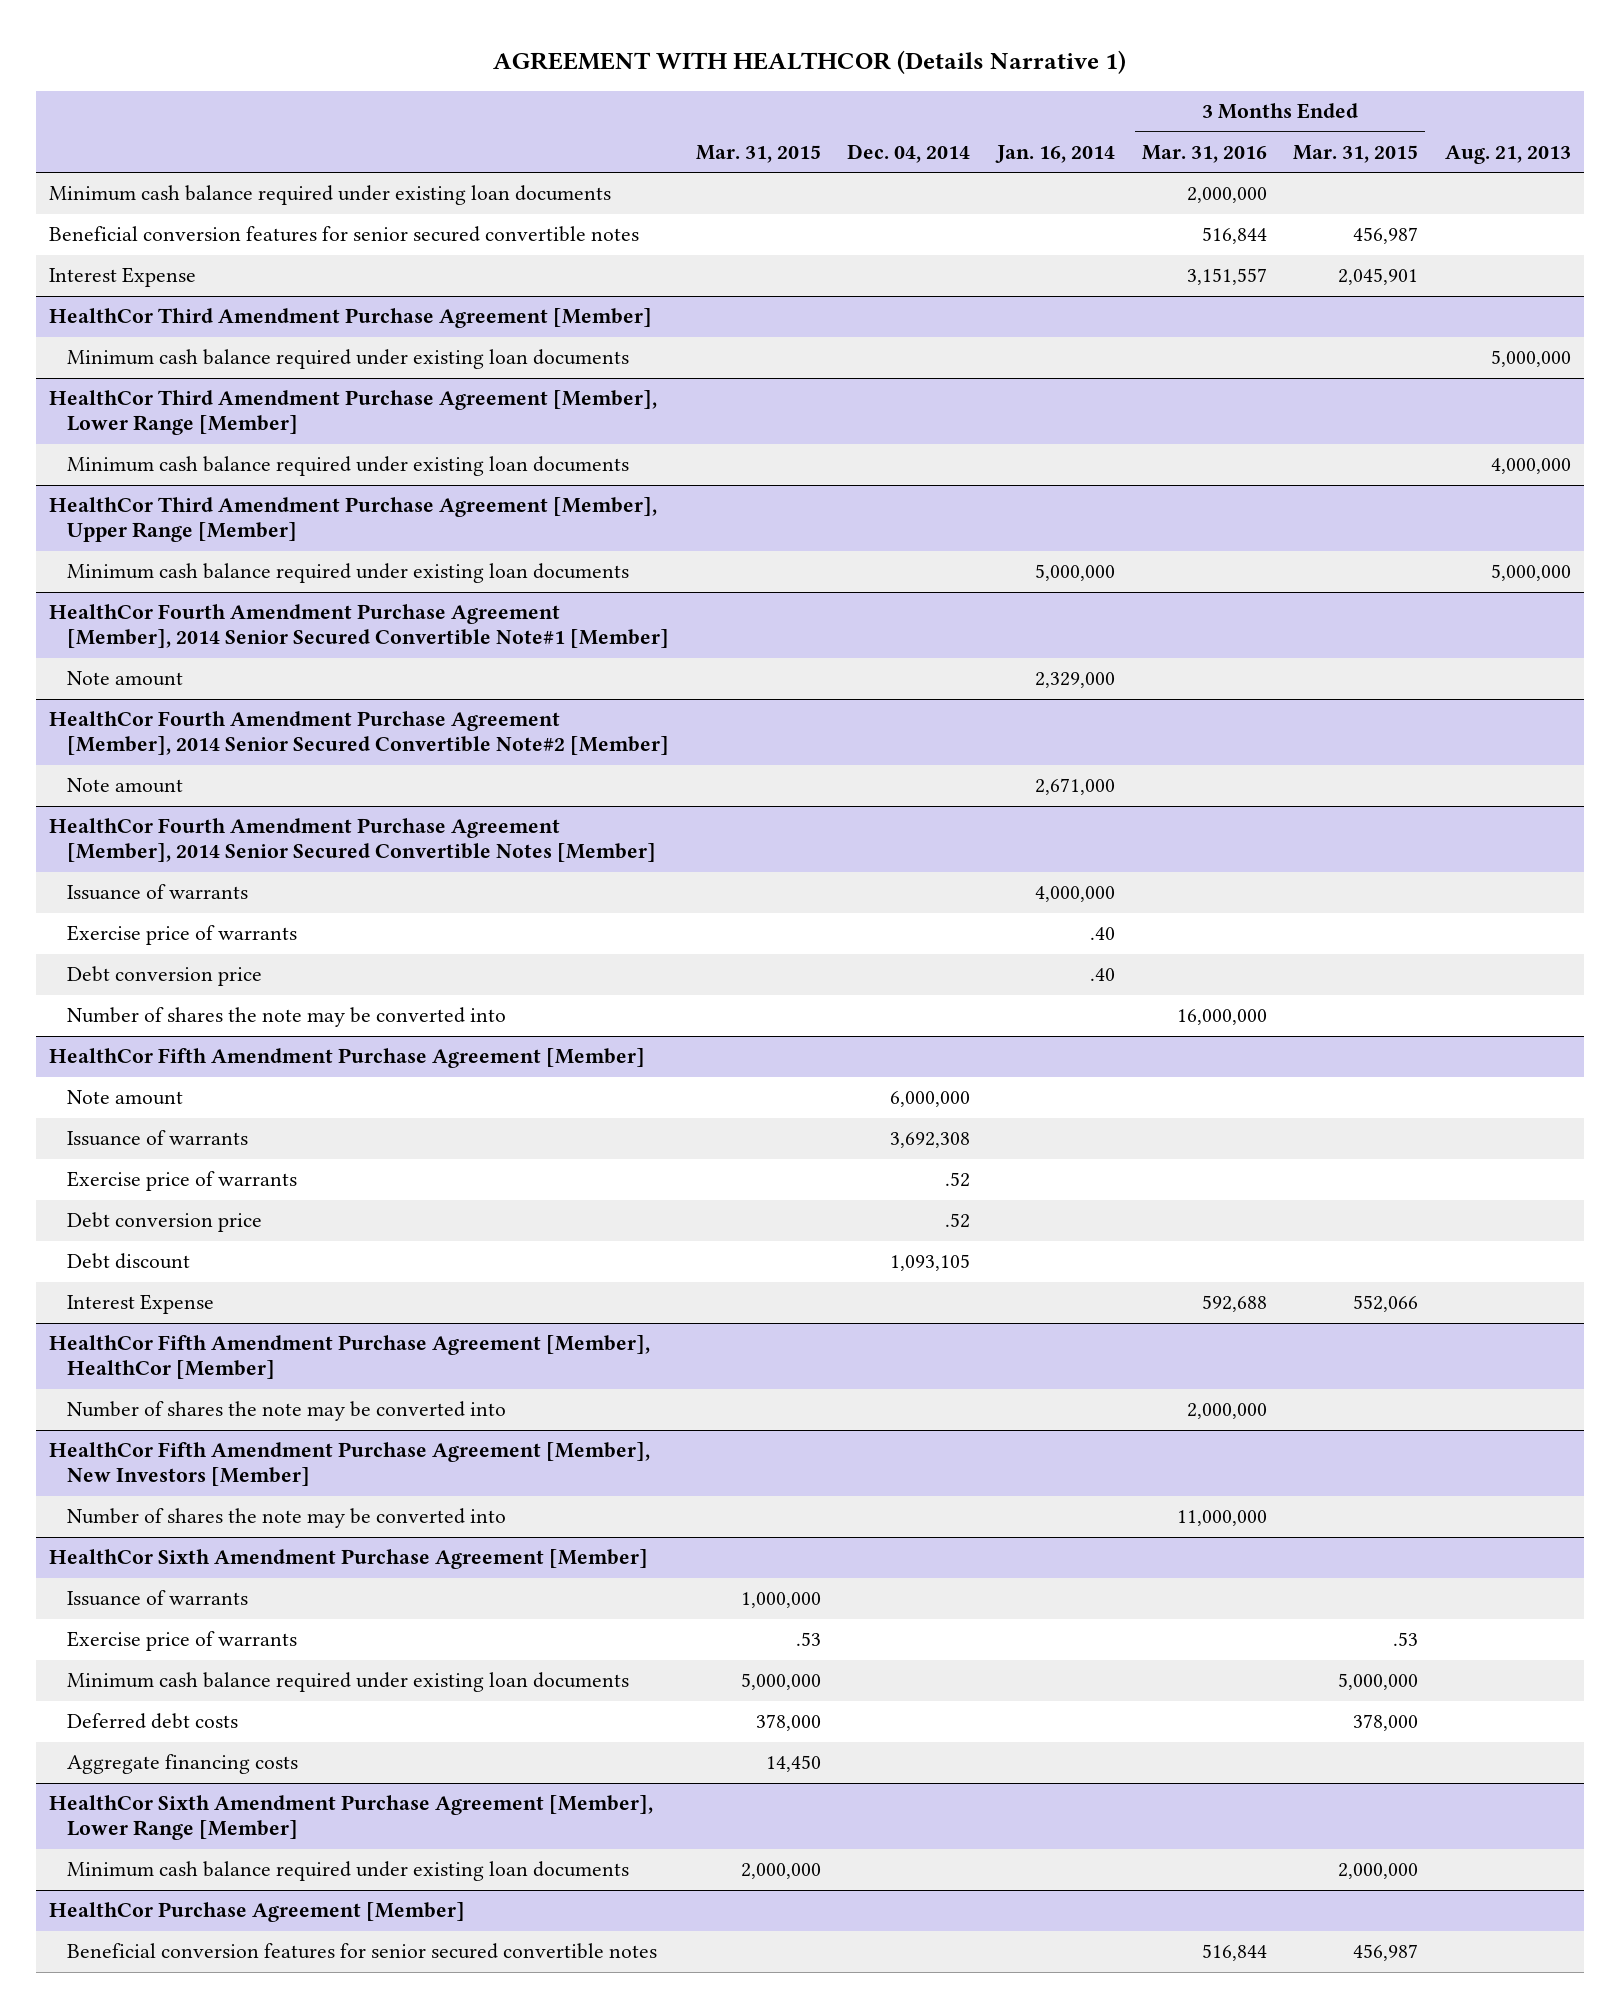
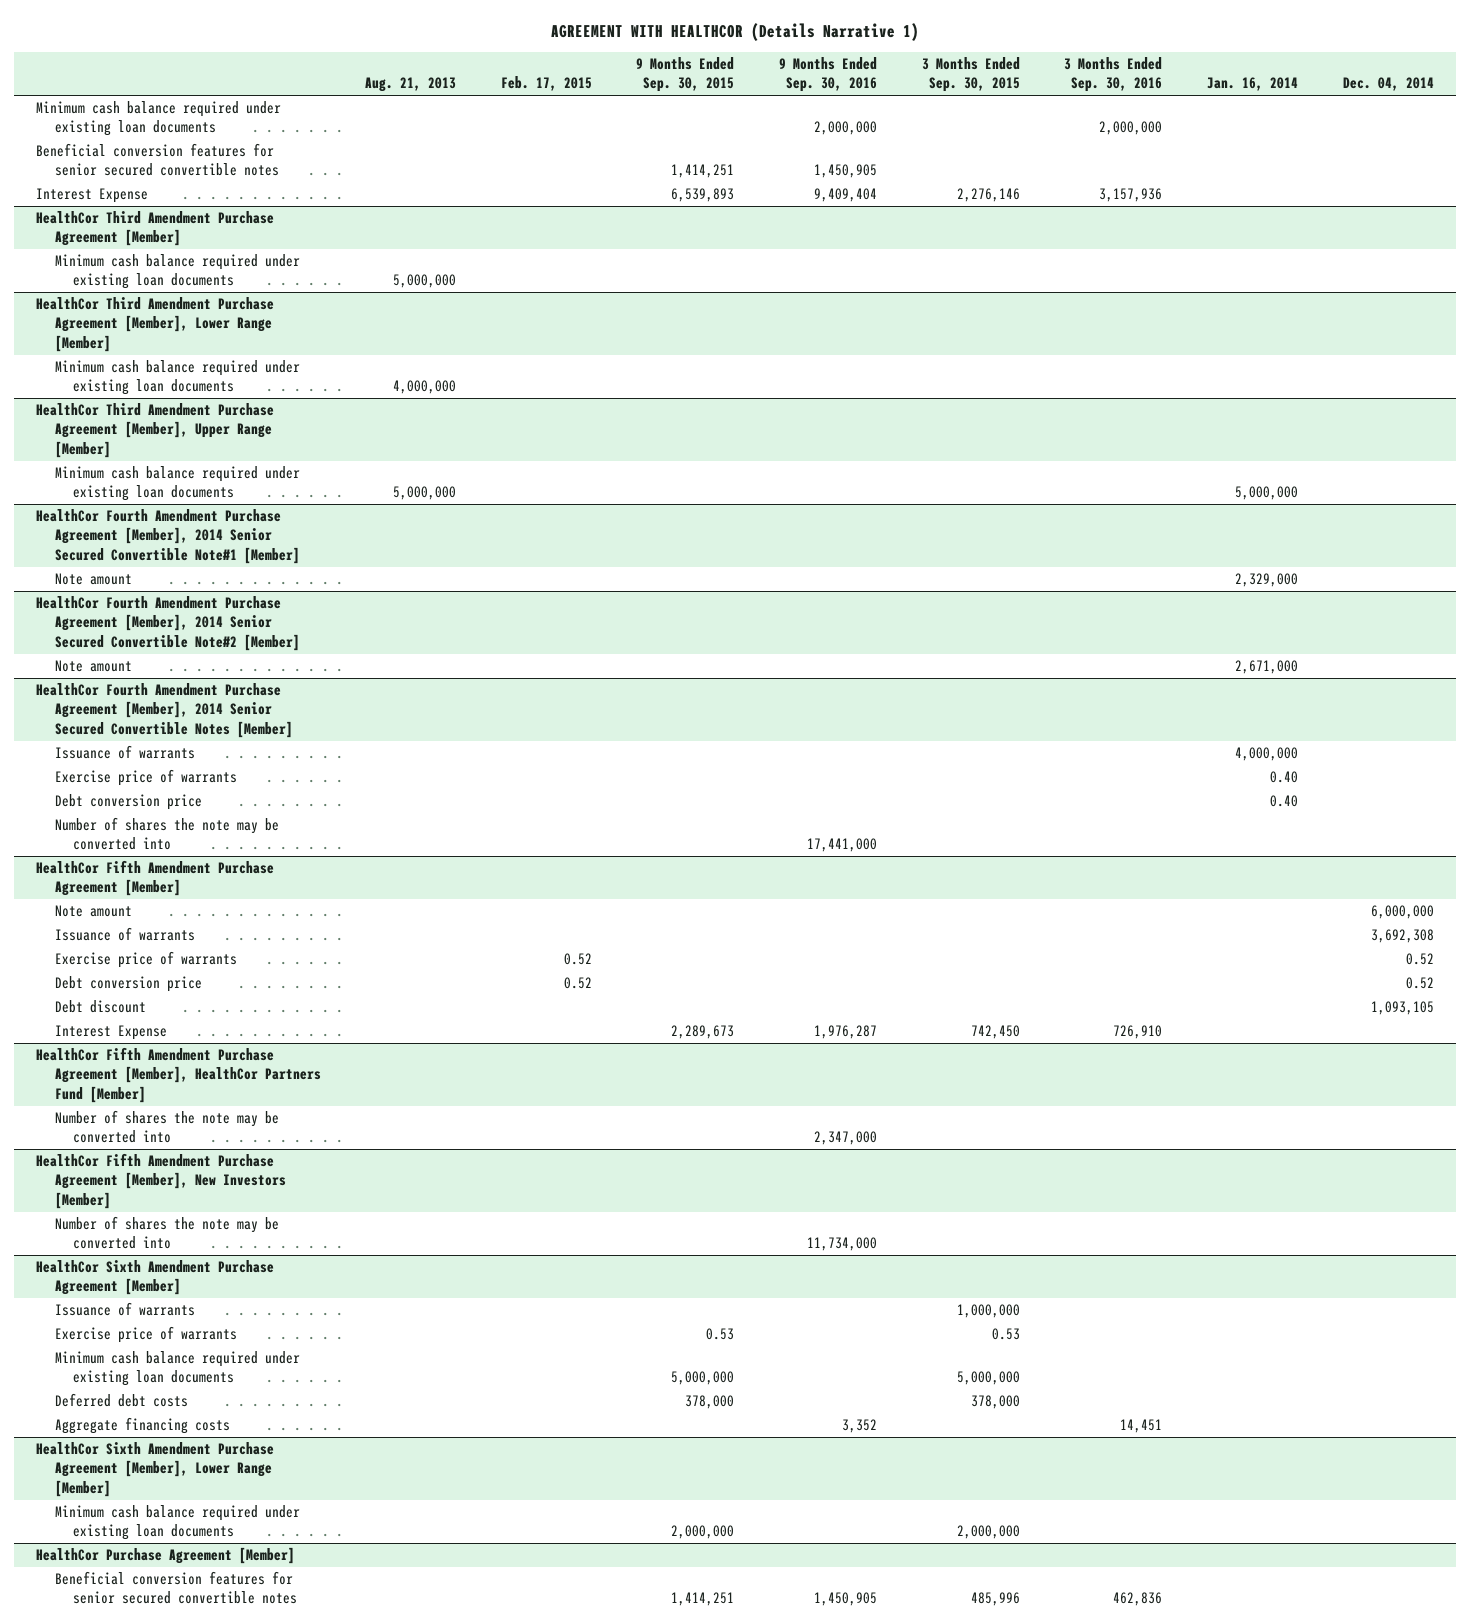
- | Mar. 31, 2015 | Dec. 04, 2014 | Jan. 16, 2014 | 3 Months Ended Mar. 31, 2016 | 3 Months Ended Mar. 31, 2015 | Aug. 21, 2013
+ | Aug. 21, 2013 | Feb. 17, 2015 | 9 Months Ended Sep. 30, 2015 | 9 Months Ended Sep. 30, 2016 | 3 Months Ended Sep. 30, 2015 | 3 Months Ended Sep. 30, 2016 | Jan. 16, 2014 | Dec. 04, 2014
@ HealthCor Fourth Amendment Purchase Agreement [Member], 2014 Senior Secured Convertible Notes [Member]
- Exercise price of warrants | | | .40 | | |
- Debt conversion price | | | .40 | | |
+ Exercise price of warrants | | | | | | | 0.40 |
+ Debt conversion price | | | | | | | 0.40 |
@ HealthCor Fifth Amendment Purchase Agreement [Member]
- Exercise price of warrants | | .52 | | | |
- Debt conversion price | | .52 | | | |
+ Exercise price of warrants | | 0.52 | | | | | | 0.52
+ Debt conversion price | | 0.52 | | | | | | 0.52
- HealthCor Fifth Amendment Purchase Agreement [Member], HealthCor [Member]
+ HealthCor Fifth Amendment Purchase Agreement [Member], HealthCor Partners Fund [Member]

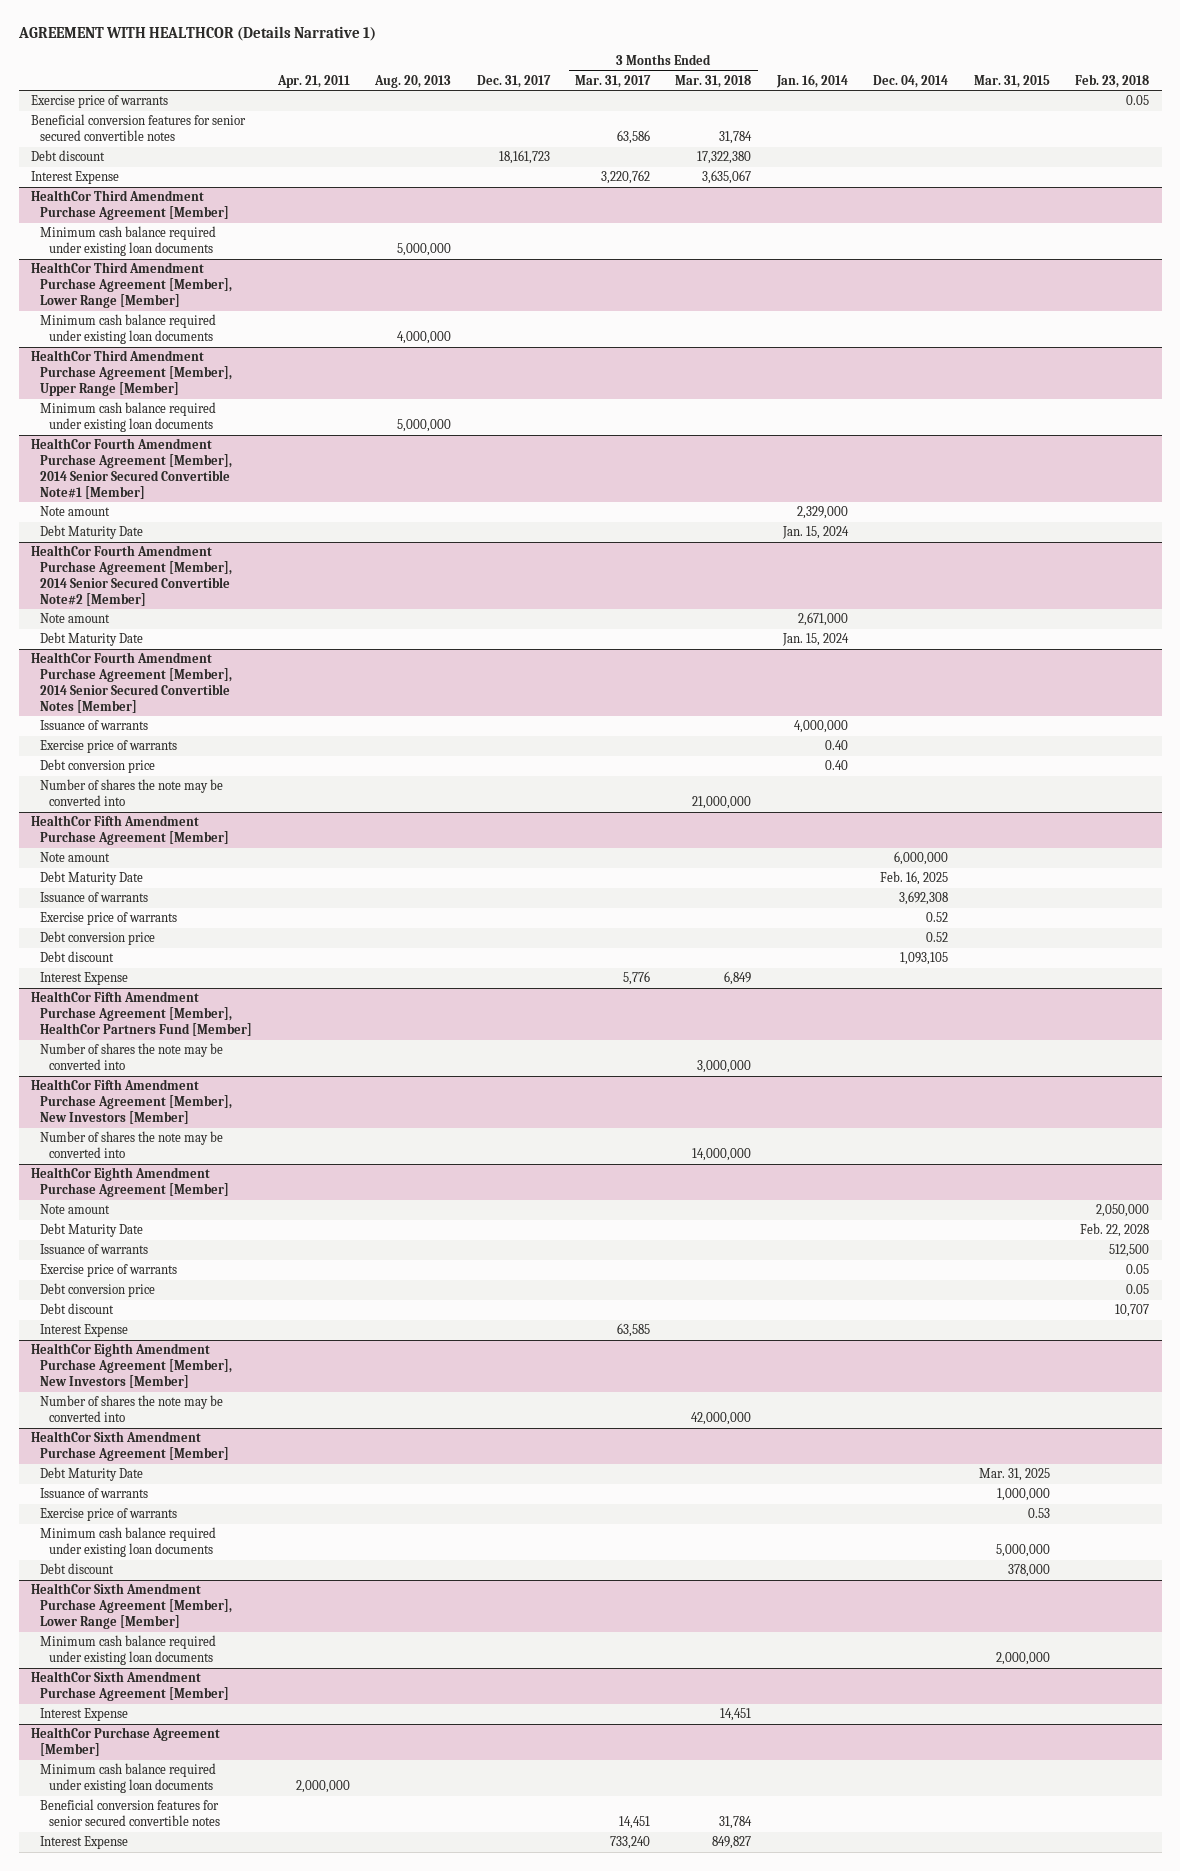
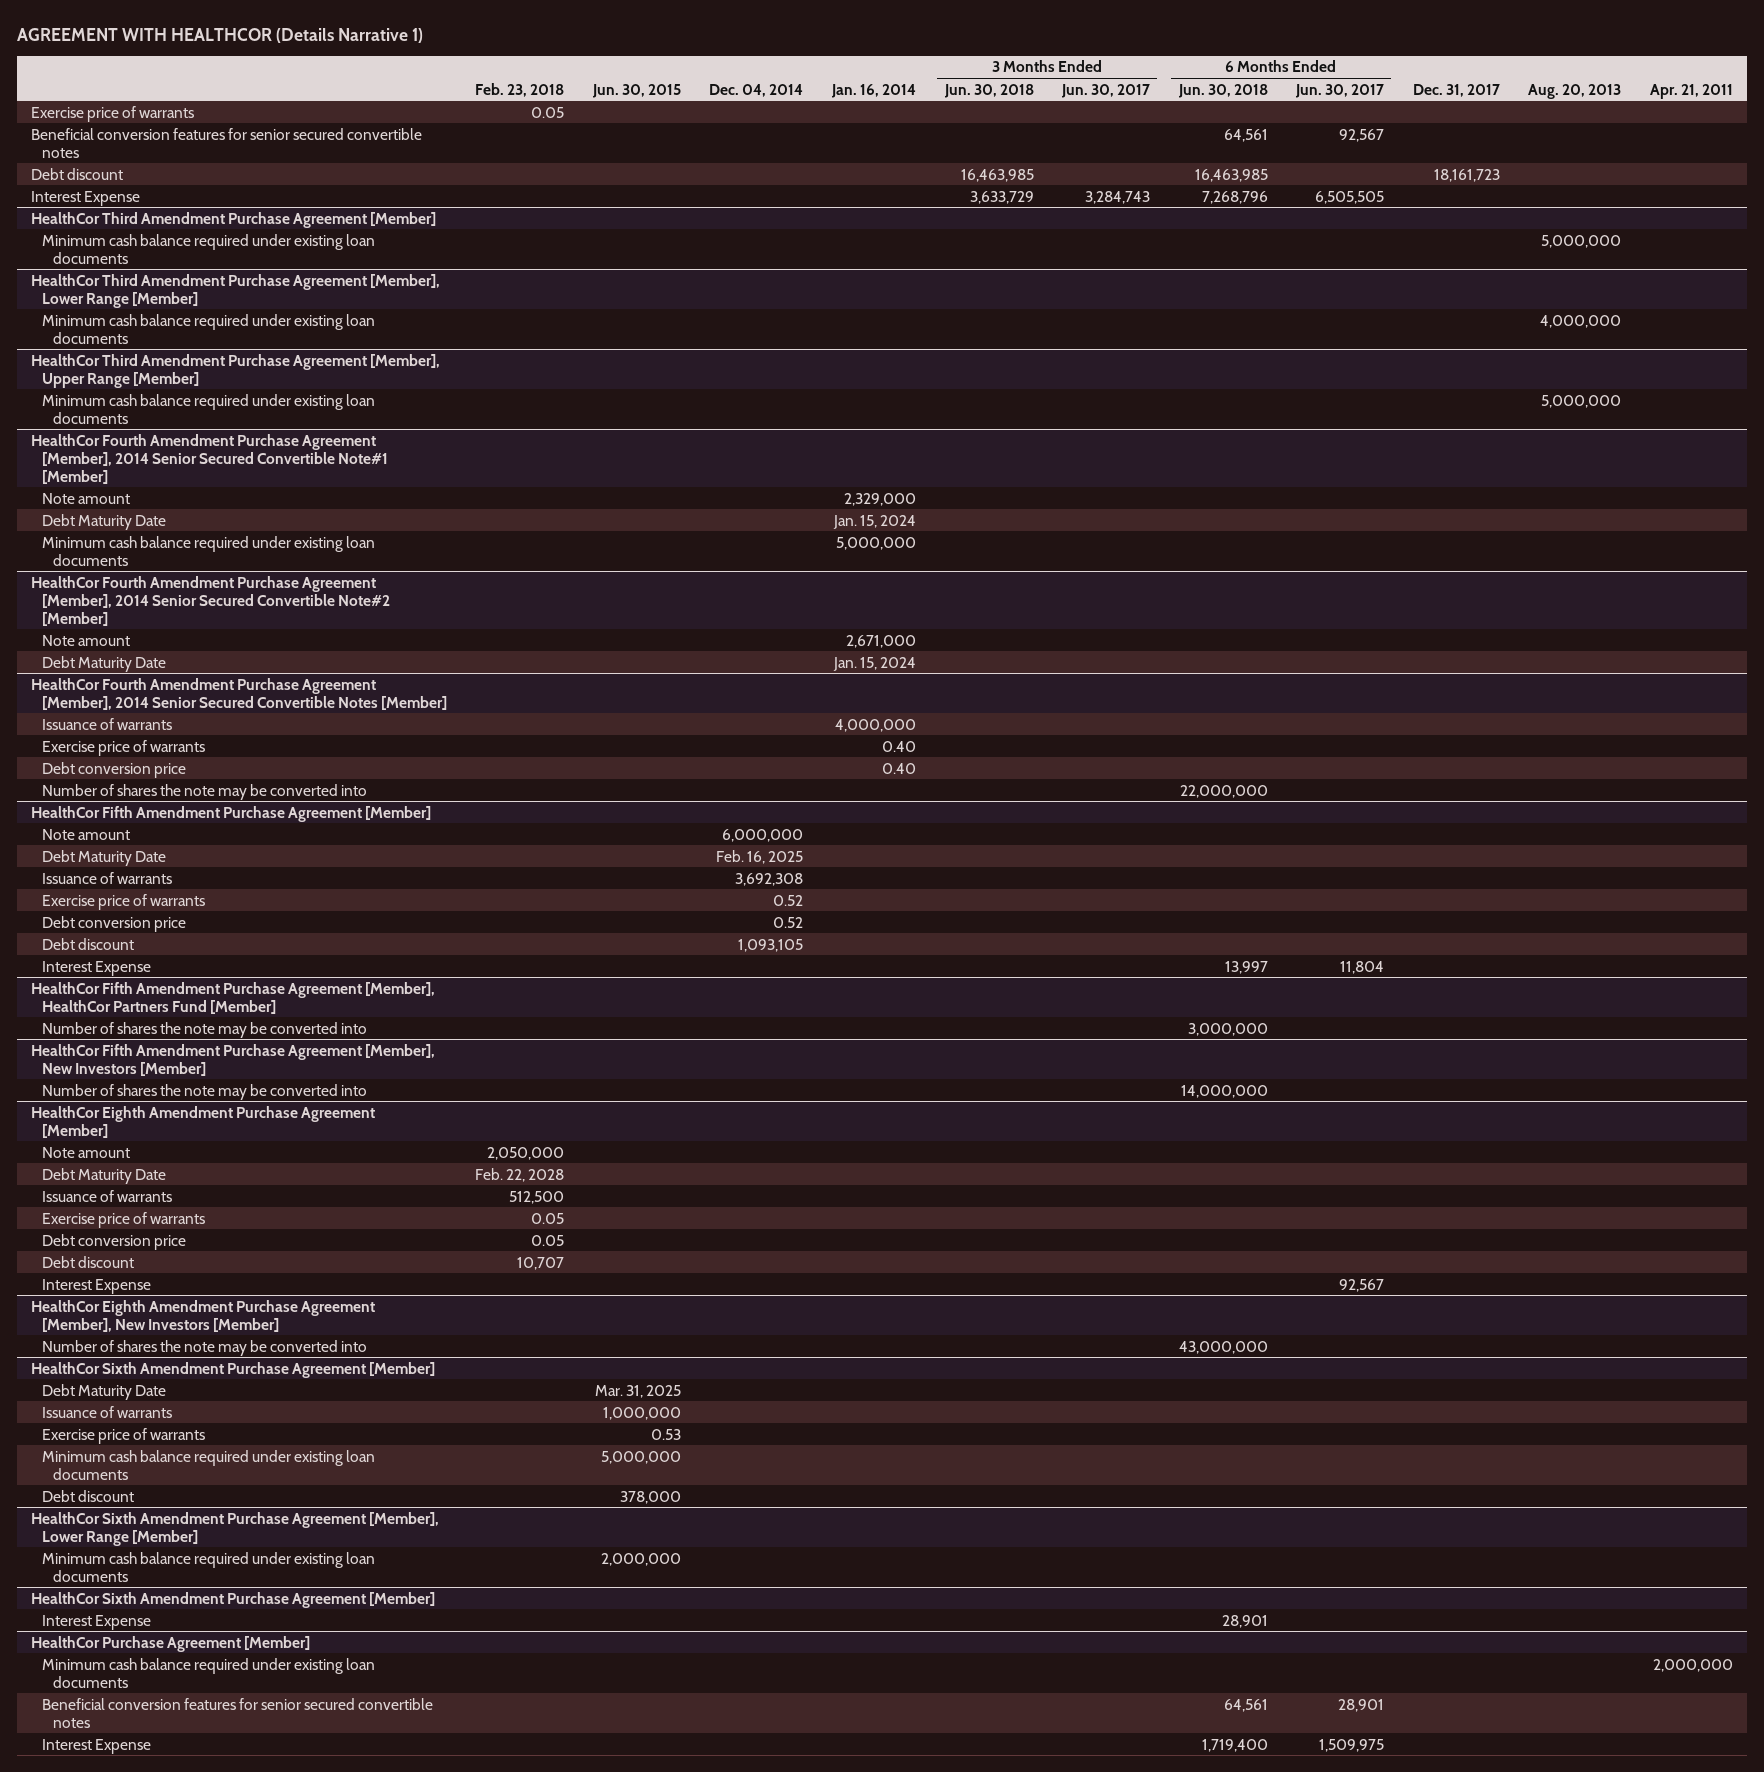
- | Apr. 21, 2011 | Aug. 20, 2013 | Dec. 31, 2017 | 3 Months Ended Mar. 31, 2017 | 3 Months Ended Mar. 31, 2018 | Jan. 16, 2014 | Dec. 04, 2014 | Mar. 31, 2015 | Feb. 23, 2018
+ | Feb. 23, 2018 | Jun. 30, 2015 | Dec. 04, 2014 | Jan. 16, 2014 | 3 Months Ended Jun. 30, 2018 | 3 Months Ended Jun. 30, 2017 | 6 Months Ended Jun. 30, 2018 | 6 Months Ended Jun. 30, 2017 | Dec. 31, 2017 | Aug. 20, 2013 | Apr. 21, 2011
@ HealthCor Fourth Amendment Purchase Agreement [Member], 2014 Senior Secured Convertible Note#1 [Member]
+ Minimum cash balance required under existing loan documents | | | | 5,000,000 | | | | | | |

